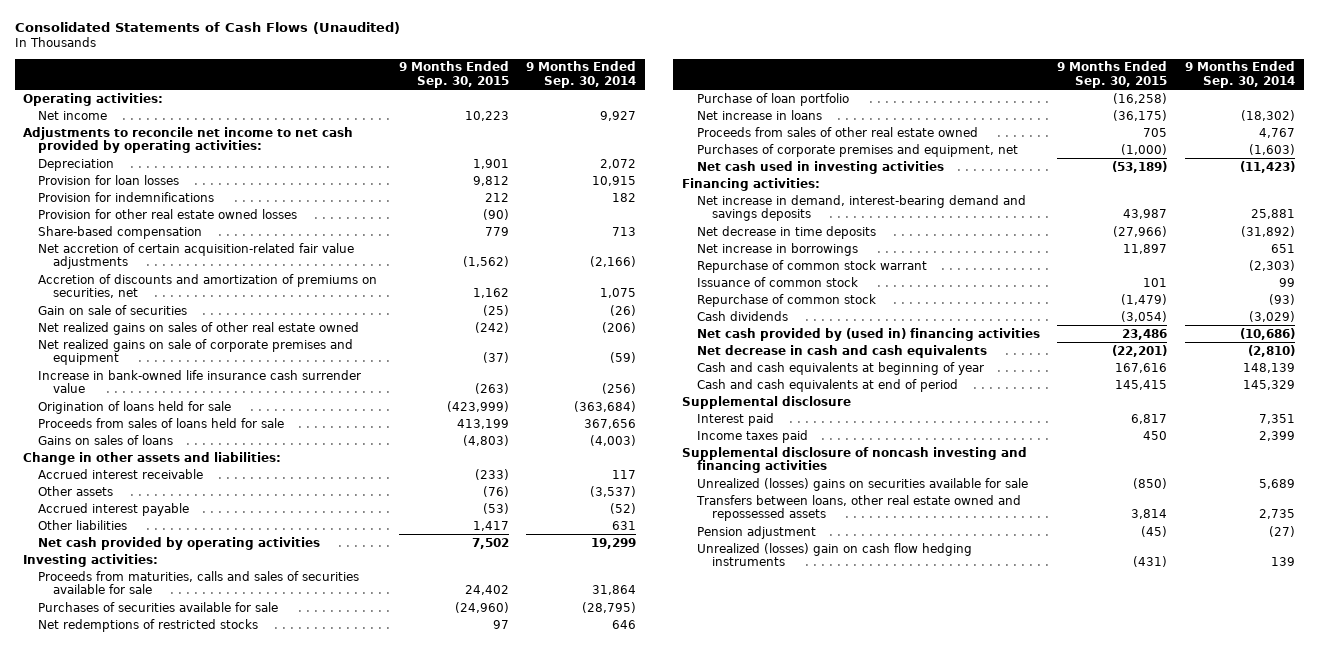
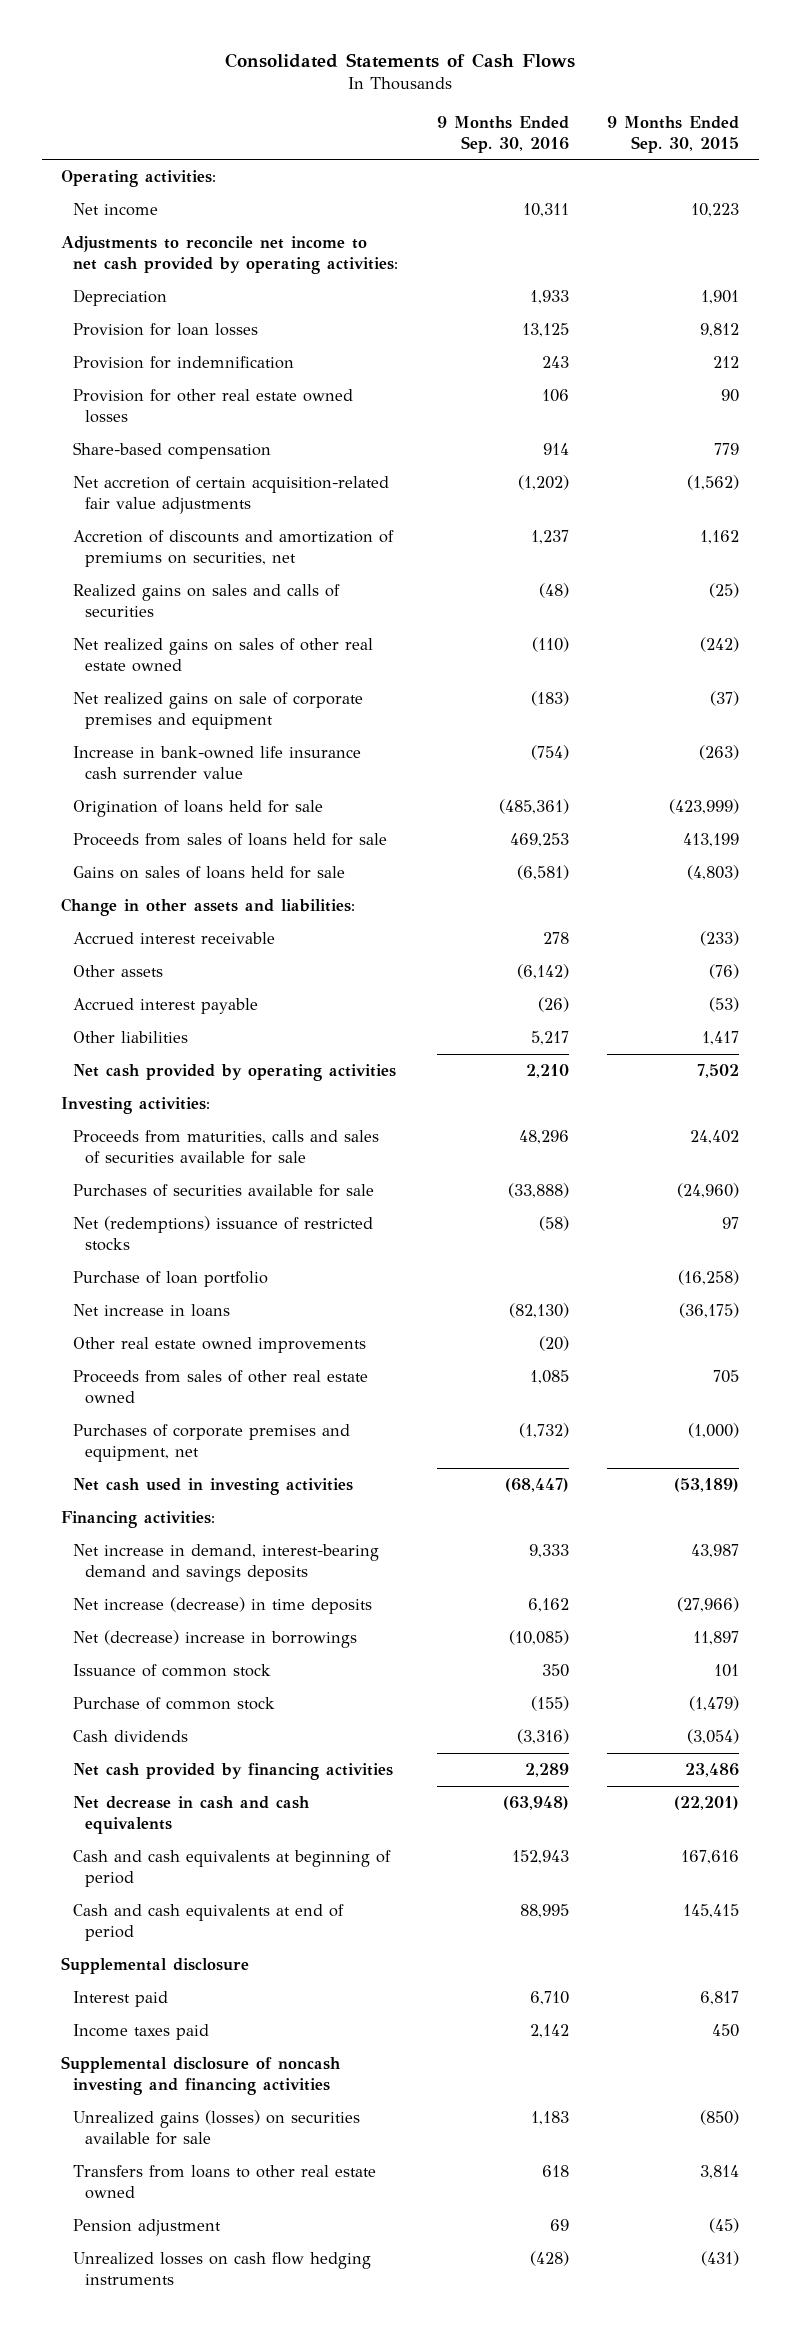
- Consolidated Statements of Cash Flows (Unaudited)
+ Consolidated Statements of Cash Flows
- | 9 Months Ended Sep. 30, 2015 | 9 Months Ended Sep. 30, 2014
+ | 9 Months Ended Sep. 30, 2016 | 9 Months Ended Sep. 30, 2015
- Provision for indemnifications | 212 | 182
- Provision for other real estate owned losses | (90) |
+ Provision for indemnification | 243 | 212
+ Provision for other real estate owned losses | 106 | 90
- Gain on sale of securities | (25) | (26)
+ Realized gains on sales and calls of securities | (48) | (25)
- Gains on sales of loans | (4,803) | (4,003)
+ Gains on sales of loans held for sale | (6,581) | (4,803)
- Net redemptions of restricted stocks | 97 | 646
+ Net (redemptions) issuance of restricted stocks | (58) | 97
+ Other real estate owned improvements | (20) |
- Net decrease in time deposits | (27,966) | (31,892)
- Net increase in borrowings | 11,897 | 651
- Repurchase of common stock warrant | | (2,303)
+ Net increase (decrease) in time deposits | 6,162 | (27,966)
+ Net (decrease) increase in borrowings | (10,085) | 11,897
- Repurchase of common stock | (1,479) | (93)
+ Purchase of common stock | (155) | (1,479)
- Net cash provided by (used in) financing activities | 23,486 | (10,686)
+ Net cash provided by financing activities | 2,289 | 23,486
- Cash and cash equivalents at beginning of year | 167,616 | 148,139
+ Cash and cash equivalents at beginning of period | 152,943 | 167,616
- Unrealized (losses) gains on securities available for sale | (850) | 5,689
- Transfers between loans, other real estate owned and repossessed assets | 3,814 | 2,735
+ Unrealized gains (losses) on securities available for sale | 1,183 | (850)
+ Transfers from loans to other real estate owned | 618 | 3,814
- Unrealized (losses) gain on cash flow hedging instruments | (431) | 139
+ Unrealized losses on cash flow hedging instruments | (428) | (431)

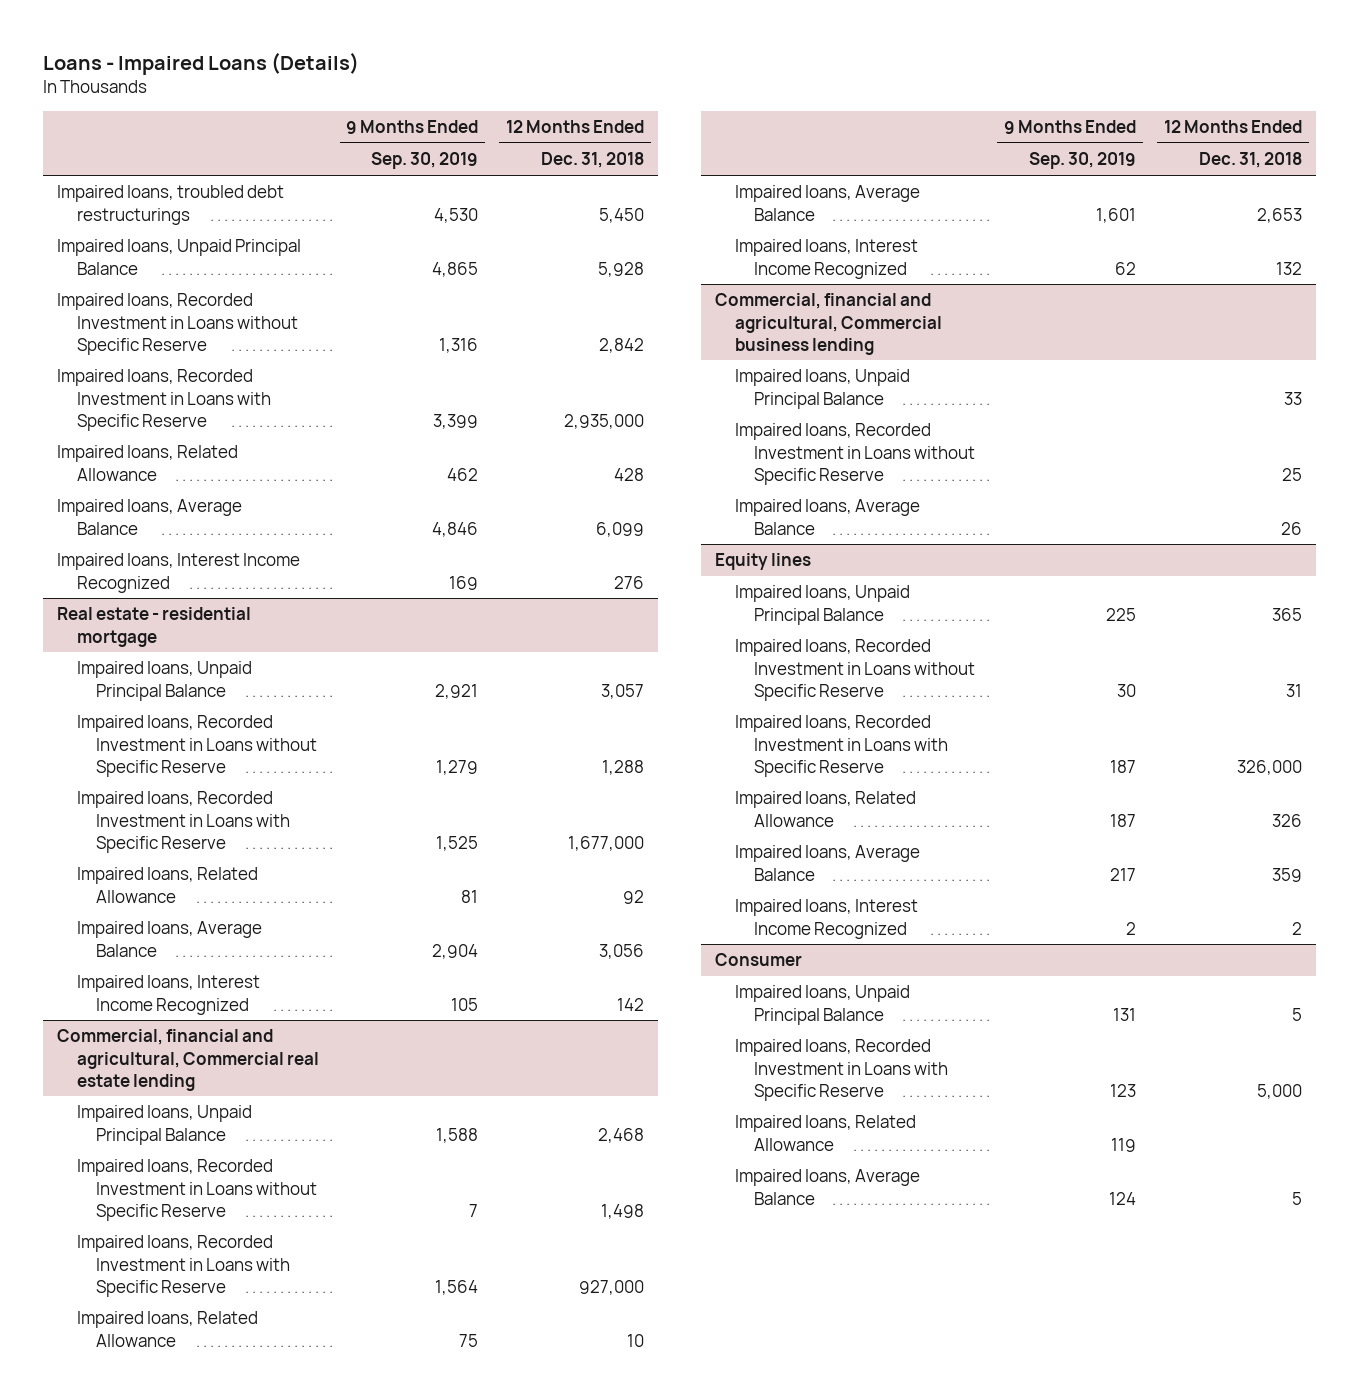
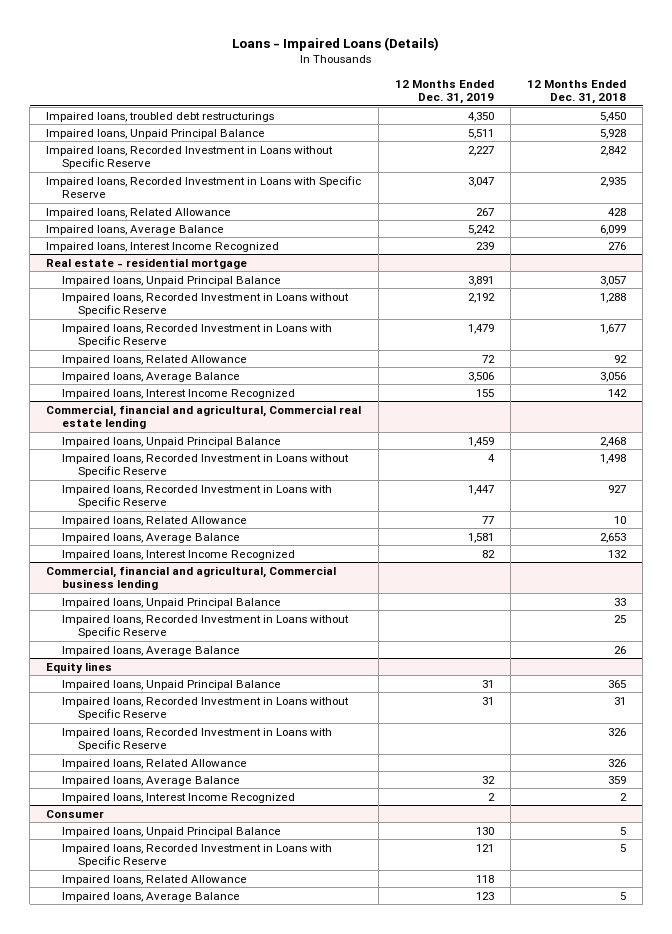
- | 9 Months Ended Sep. 30, 2019 | 12 Months Ended Dec. 31, 2018
+ | 12 Months Ended Dec. 31, 2019 | 12 Months Ended Dec. 31, 2018
- Impaired loans, Recorded Investment in Loans with Specific Reserve | 3,399 | 2,935,000
+ Impaired loans, Recorded Investment in Loans with Specific Reserve | 3,047 | 2,935
@ Real estate - residential mortgage
- Impaired loans, Recorded Investment in Loans with Specific Reserve | 1,525 | 1,677,000
+ Impaired loans, Recorded Investment in Loans with Specific Reserve | 1,479 | 1,677
@ Commercial, financial and agricultural, Commercial real estate lending
- Impaired loans, Recorded Investment in Loans with Specific Reserve | 1,564 | 927,000
+ Impaired loans, Recorded Investment in Loans with Specific Reserve | 1,447 | 927
@ Equity lines
- Impaired loans, Recorded Investment in Loans with Specific Reserve | 187 | 326,000
+ Impaired loans, Recorded Investment in Loans with Specific Reserve | | 326
@ Consumer
- Impaired loans, Recorded Investment in Loans with Specific Reserve | 123 | 5,000
+ Impaired loans, Recorded Investment in Loans with Specific Reserve | 121 | 5

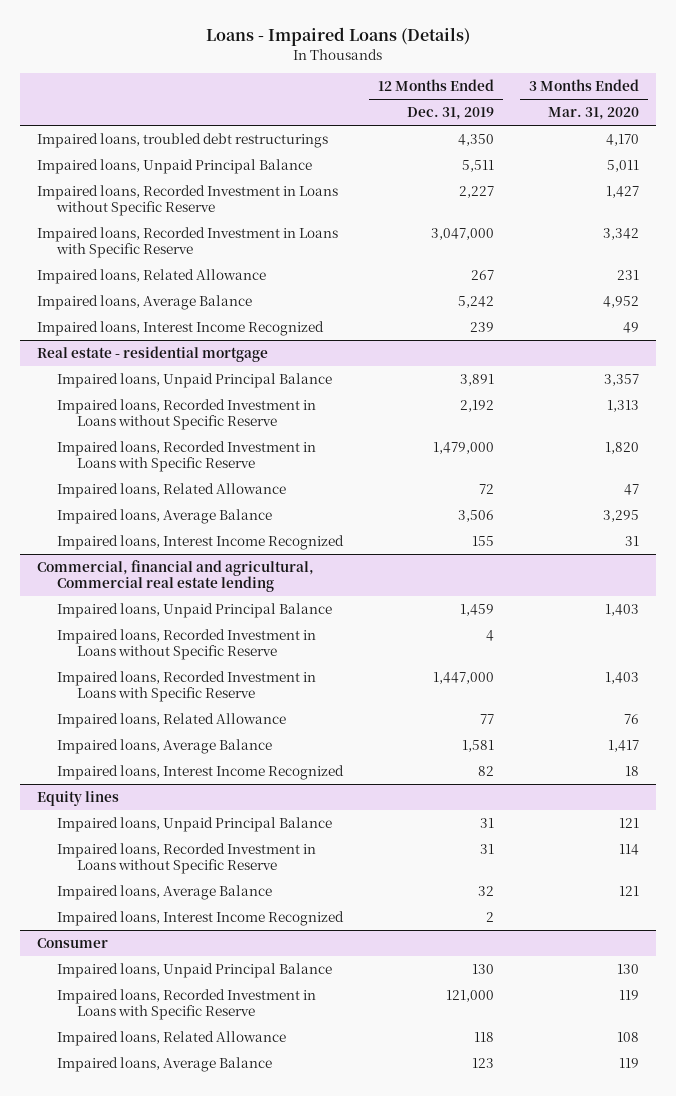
- | 12 Months Ended Dec. 31, 2019 | 12 Months Ended Dec. 31, 2018
+ | 12 Months Ended Dec. 31, 2019 | 3 Months Ended Mar. 31, 2020
- Impaired loans, Recorded Investment in Loans with Specific Reserve | 3,047 | 2,935
+ Impaired loans, Recorded Investment in Loans with Specific Reserve | 3,047,000 | 3,342
@ Real estate - residential mortgage
- Impaired loans, Recorded Investment in Loans with Specific Reserve | 1,479 | 1,677
+ Impaired loans, Recorded Investment in Loans with Specific Reserve | 1,479,000 | 1,820
@ Commercial, financial and agricultural, Commercial real estate lending
- Impaired loans, Recorded Investment in Loans with Specific Reserve | 1,447 | 927
+ Impaired loans, Recorded Investment in Loans with Specific Reserve | 1,447,000 | 1,403
- Commercial, financial and agricultural, Commercial business lending
- Impaired loans, Unpaid Principal Balance | | 33
- Impaired loans, Recorded Investment in Loans without Specific Reserve | | 25
- Impaired loans, Average Balance | | 26
@ Equity lines
- Impaired loans, Recorded Investment in Loans with Specific Reserve | | 326
- Impaired loans, Related Allowance | | 326
@ Consumer
- Impaired loans, Recorded Investment in Loans with Specific Reserve | 121 | 5
+ Impaired loans, Recorded Investment in Loans with Specific Reserve | 121,000 | 119

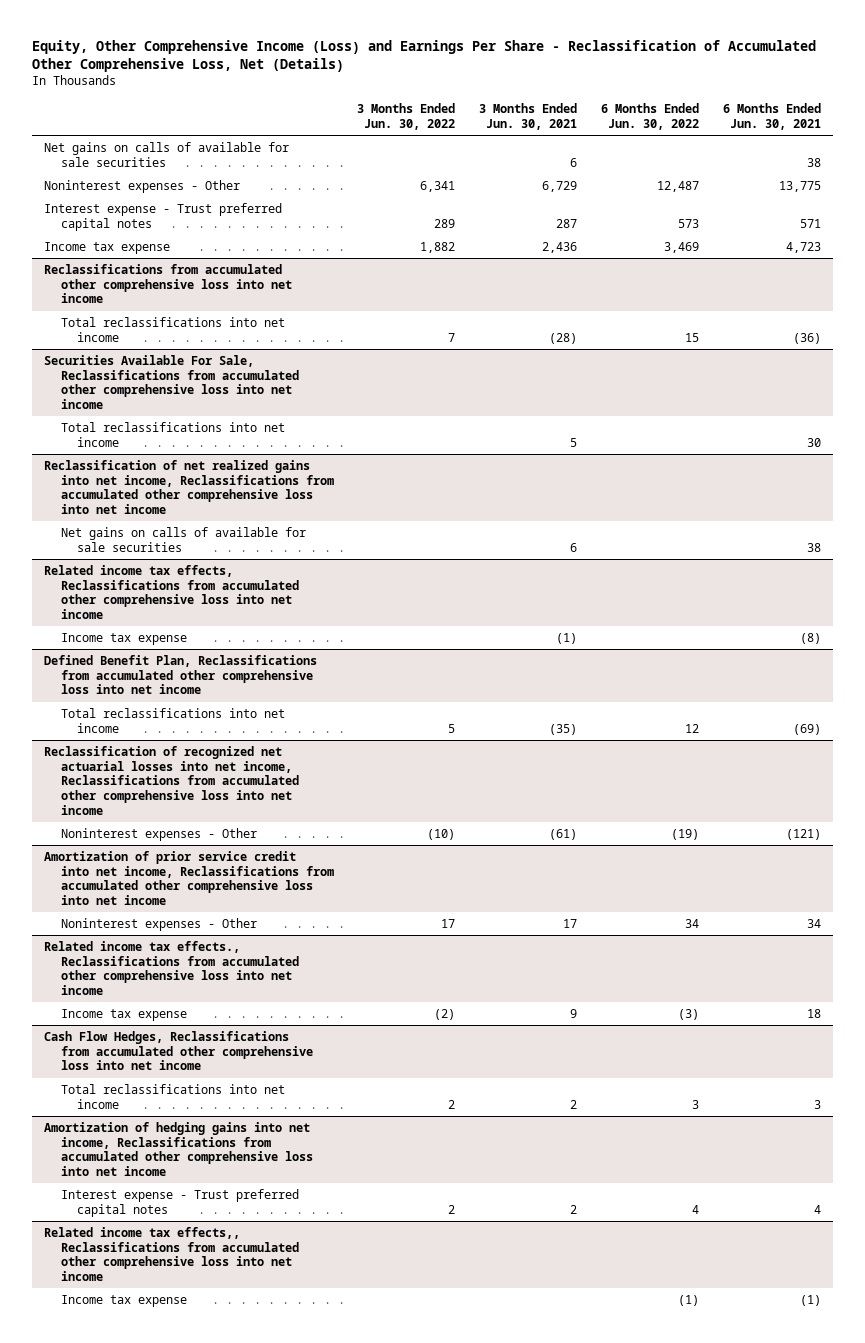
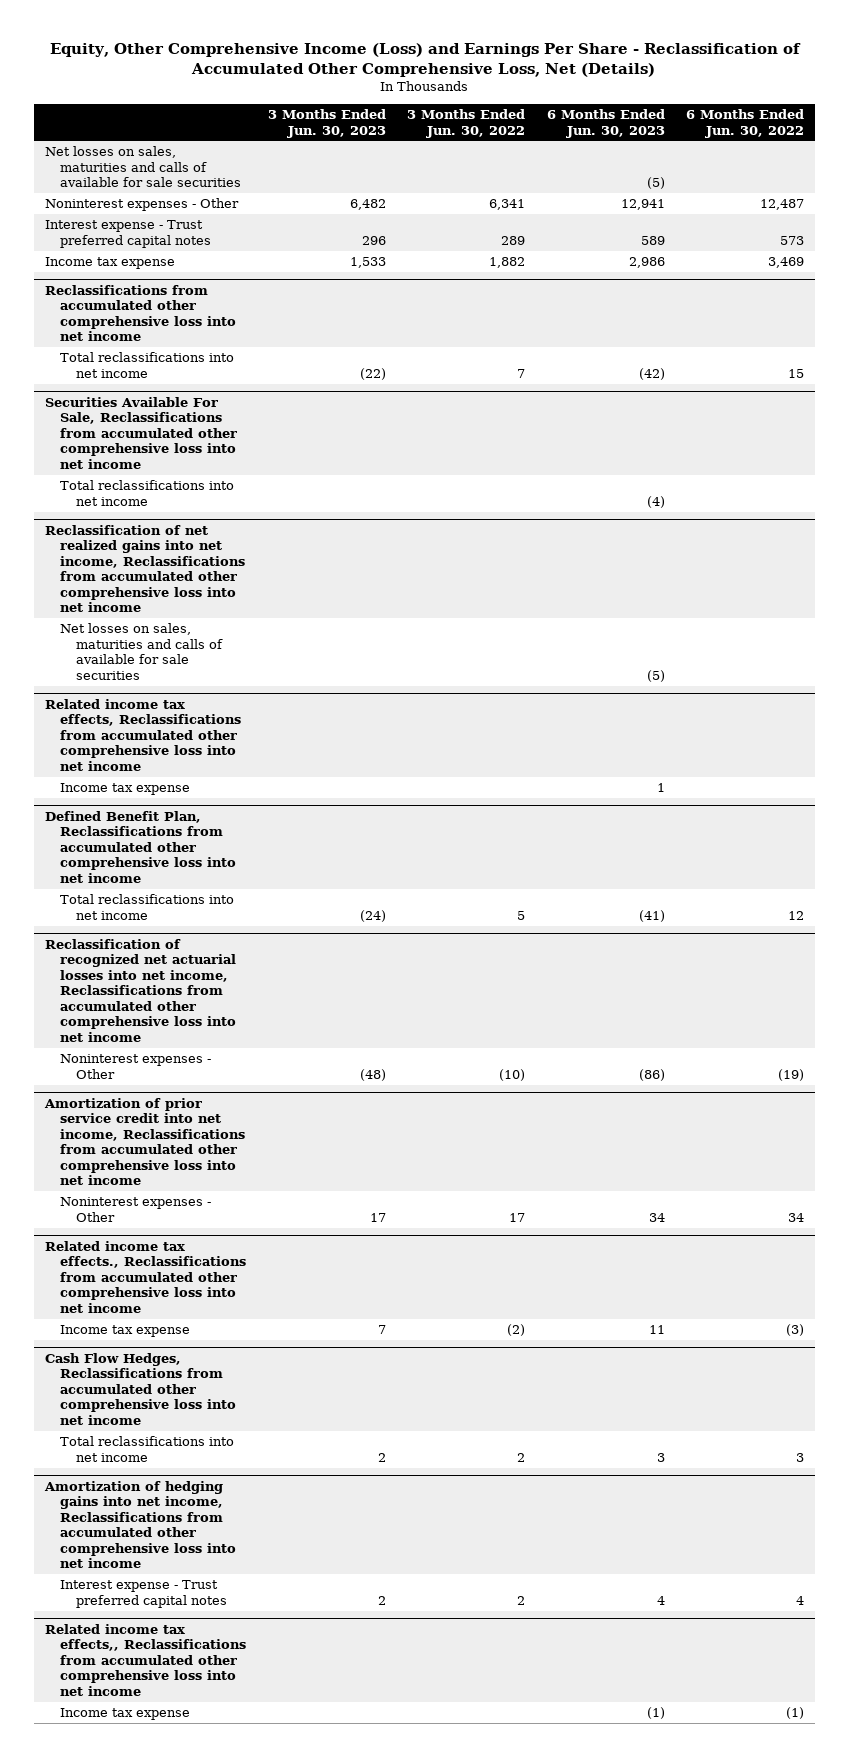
- | 3 Months Ended Jun. 30, 2022 | 3 Months Ended Jun. 30, 2021 | 6 Months Ended Jun. 30, 2022 | 6 Months Ended Jun. 30, 2021
+ | 3 Months Ended Jun. 30, 2023 | 3 Months Ended Jun. 30, 2022 | 6 Months Ended Jun. 30, 2023 | 6 Months Ended Jun. 30, 2022
- Net gains on calls of available for sale securities | | 6 | | 38
+ Net losses on sales, maturities and calls of available for sale securities | | | (5) |
@ Reclassification of net realized gains into net income, Reclassifications from accumulated other comprehensive loss into net income
- Net gains on calls of available for sale securities | | 6 | | 38
+ Net losses on sales, maturities and calls of available for sale securities | | | (5) |

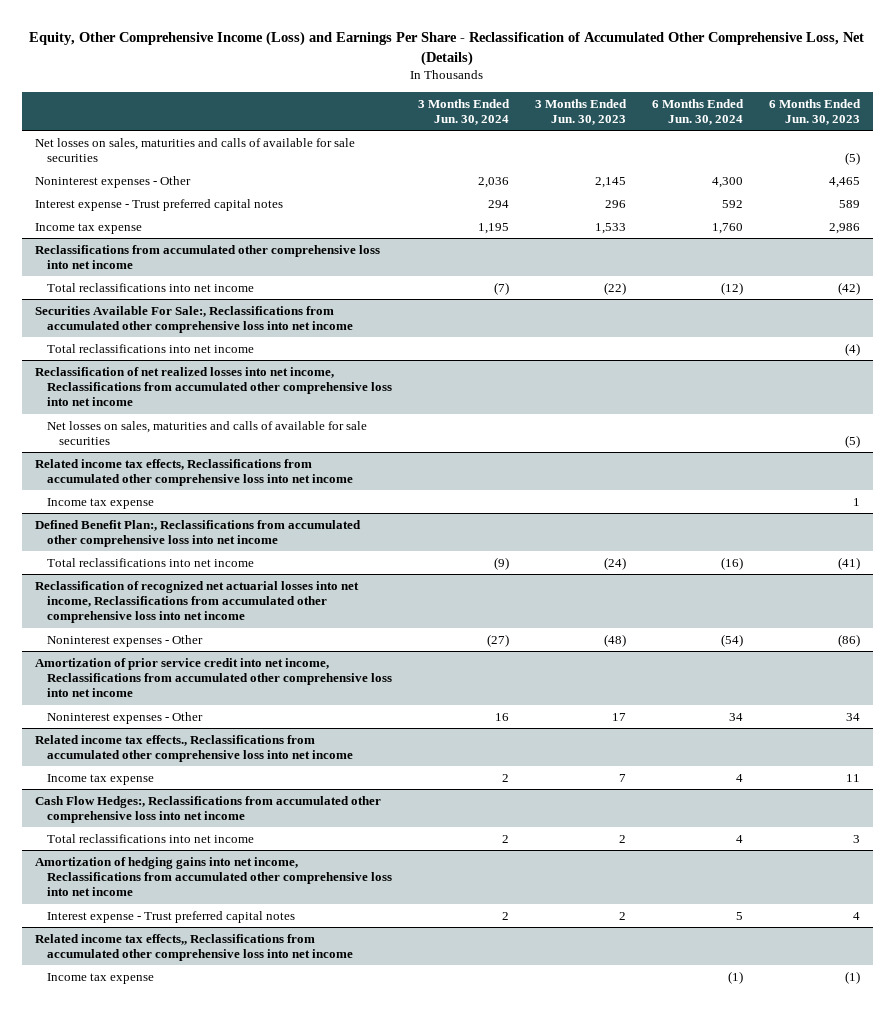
- | 3 Months Ended Jun. 30, 2023 | 3 Months Ended Jun. 30, 2022 | 6 Months Ended Jun. 30, 2023 | 6 Months Ended Jun. 30, 2022
+ | 3 Months Ended Jun. 30, 2024 | 3 Months Ended Jun. 30, 2023 | 6 Months Ended Jun. 30, 2024 | 6 Months Ended Jun. 30, 2023
- Noninterest expenses - Other | 6,482 | 6,341 | 12,941 | 12,487
+ Noninterest expenses - Other | 2,036 | 2,145 | 4,300 | 4,465
- Securities Available For Sale, Reclassifications from accumulated other comprehensive loss into net income
+ Securities Available For Sale:, Reclassifications from accumulated other comprehensive loss into net income
- Reclassification of net realized gains into net income, Reclassifications from accumulated other comprehensive loss into net income
+ Reclassification of net realized losses into net income, Reclassifications from accumulated other comprehensive loss into net income
- Defined Benefit Plan, Reclassifications from accumulated other comprehensive loss into net income
+ Defined Benefit Plan:, Reclassifications from accumulated other comprehensive loss into net income
- Cash Flow Hedges, Reclassifications from accumulated other comprehensive loss into net income
+ Cash Flow Hedges:, Reclassifications from accumulated other comprehensive loss into net income

